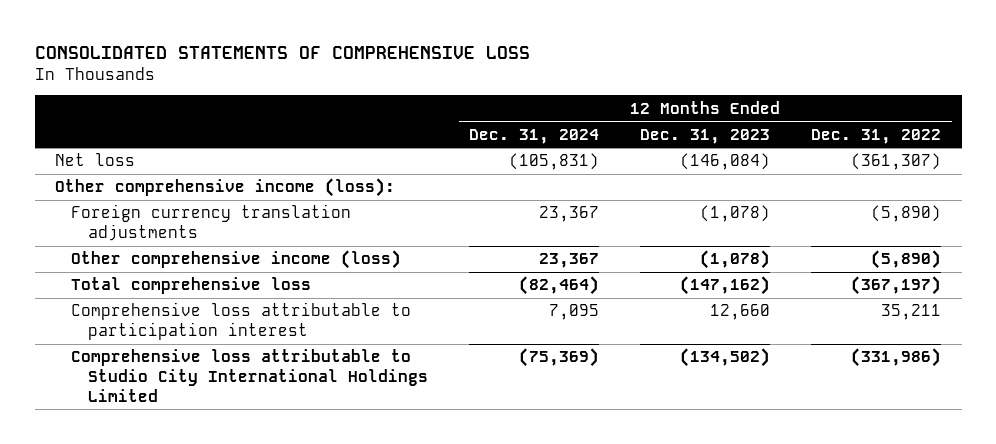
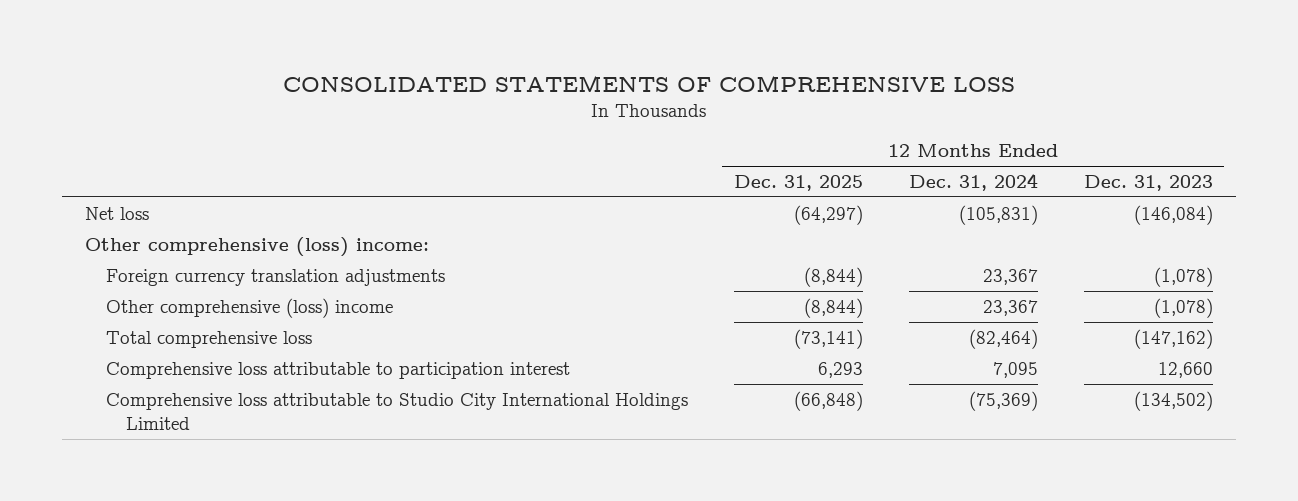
- | 12 Months Ended Dec. 31, 2024 | 12 Months Ended Dec. 31, 2023 | 12 Months Ended Dec. 31, 2022
+ | 12 Months Ended Dec. 31, 2025 | 12 Months Ended Dec. 31, 2024 | 12 Months Ended Dec. 31, 2023
- Other comprehensive income (loss):
+ Other comprehensive (loss) income:
- Other comprehensive income (loss) | 23,367 | (1,078) | (5,890)
+ Other comprehensive (loss) income | (8,844) | 23,367 | (1,078)

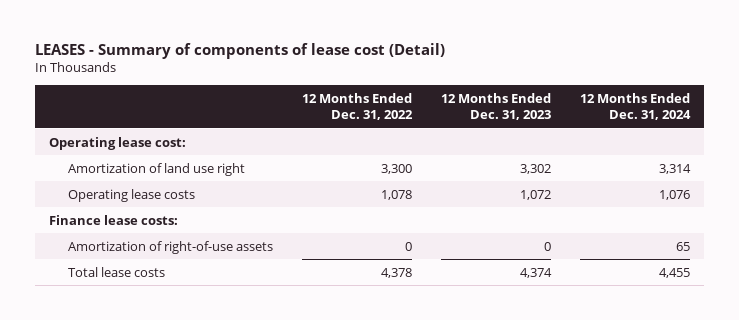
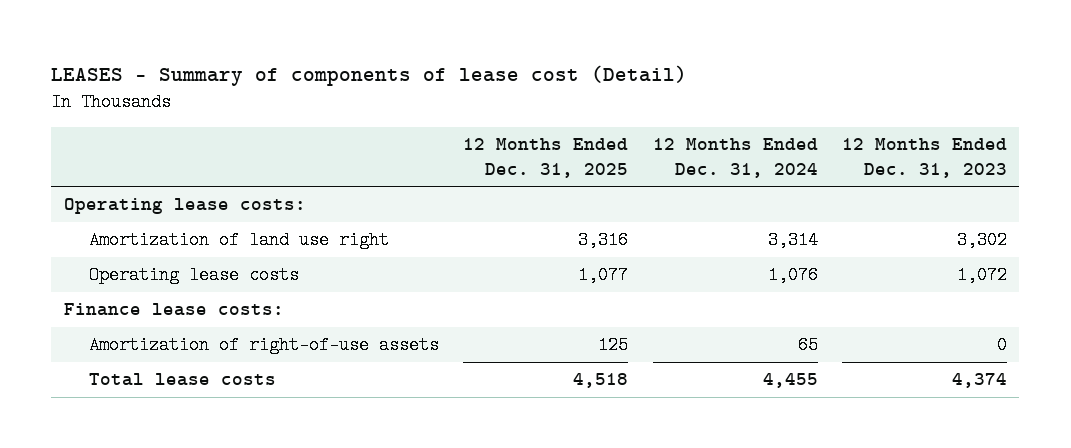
- | 12 Months Ended Dec. 31, 2022 | 12 Months Ended Dec. 31, 2023 | 12 Months Ended Dec. 31, 2024
+ | 12 Months Ended Dec. 31, 2025 | 12 Months Ended Dec. 31, 2024 | 12 Months Ended Dec. 31, 2023
- Operating lease cost:
+ Operating lease costs:

